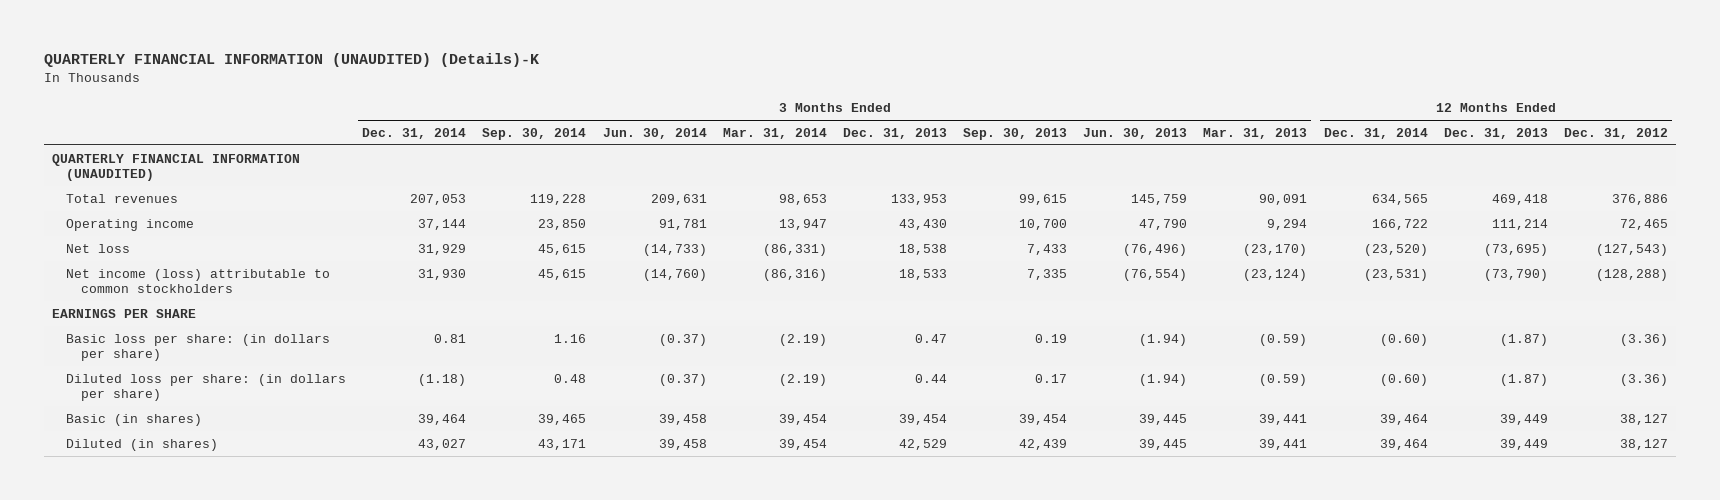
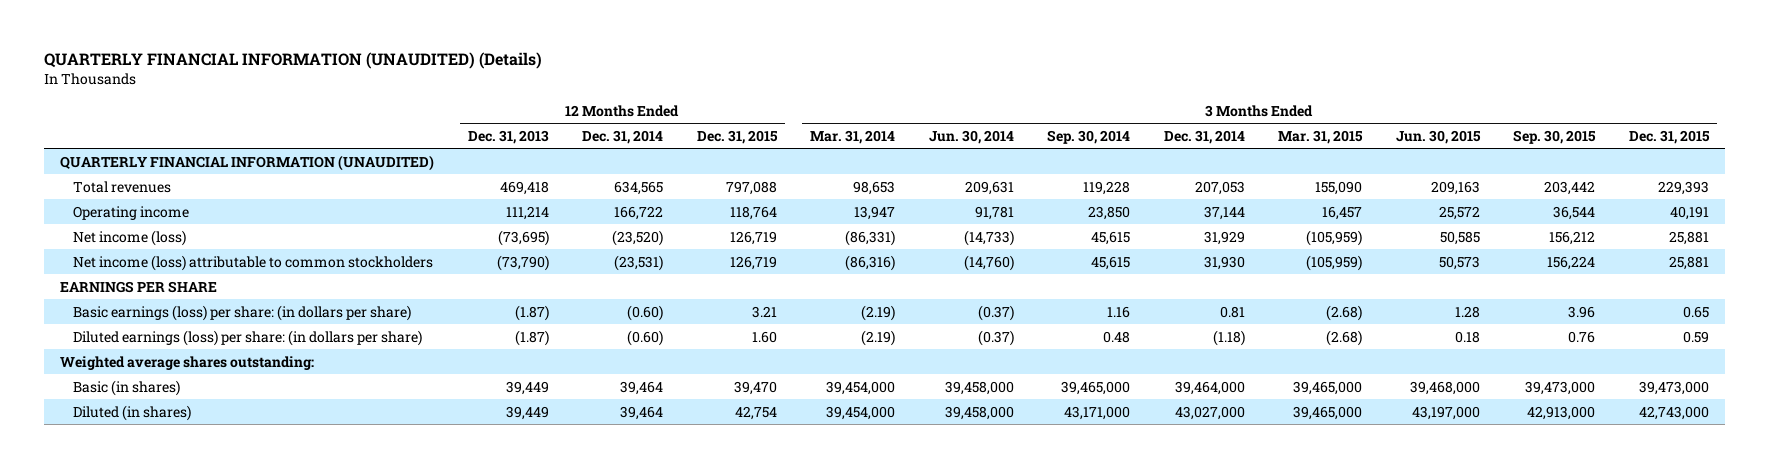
- QUARTERLY FINANCIAL INFORMATION (UNAUDITED) (Details)-K
+ QUARTERLY FINANCIAL INFORMATION (UNAUDITED) (Details)
- | 3 Months Ended Dec. 31, 2014 | 3 Months Ended Sep. 30, 2014 | 3 Months Ended Jun. 30, 2014 | 3 Months Ended Mar. 31, 2014 | 3 Months Ended Dec. 31, 2013 | 3 Months Ended Sep. 30, 2013 | 3 Months Ended Jun. 30, 2013 | 3 Months Ended Mar. 31, 2013 | 12 Months Ended Dec. 31, 2014 | 12 Months Ended Dec. 31, 2013 | 12 Months Ended Dec. 31, 2012
+ | 12 Months Ended Dec. 31, 2013 | 12 Months Ended Dec. 31, 2014 | 12 Months Ended Dec. 31, 2015 | 3 Months Ended Mar. 31, 2014 | 3 Months Ended Jun. 30, 2014 | 3 Months Ended Sep. 30, 2014 | 3 Months Ended Dec. 31, 2014 | 3 Months Ended Mar. 31, 2015 | 3 Months Ended Jun. 30, 2015 | 3 Months Ended Sep. 30, 2015 | 3 Months Ended Dec. 31, 2015
- Net loss | 31,929 | 45,615 | (14,733) | (86,331) | 18,538 | 7,433 | (76,496) | (23,170) | (23,520) | (73,695) | (127,543)
+ Net income (loss) | (73,695) | (23,520) | 126,719 | (86,331) | (14,733) | 45,615 | 31,929 | (105,959) | 50,585 | 156,212 | 25,881
- Basic loss per share: (in dollars per share) | 0.81 | 1.16 | (0.37) | (2.19) | 0.47 | 0.19 | (1.94) | (0.59) | (0.60) | (1.87) | (3.36)
- Diluted loss per share: (in dollars per share) | (1.18) | 0.48 | (0.37) | (2.19) | 0.44 | 0.17 | (1.94) | (0.59) | (0.60) | (1.87) | (3.36)
- Basic (in shares) | 39,464 | 39,465 | 39,458 | 39,454 | 39,454 | 39,454 | 39,445 | 39,441 | 39,464 | 39,449 | 38,127
- Diluted (in shares) | 43,027 | 43,171 | 39,458 | 39,454 | 42,529 | 42,439 | 39,445 | 39,441 | 39,464 | 39,449 | 38,127
+ Basic earnings (loss) per share: (in dollars per share) | (1.87) | (0.60) | 3.21 | (2.19) | (0.37) | 1.16 | 0.81 | (2.68) | 1.28 | 3.96 | 0.65
+ Diluted earnings (loss) per share: (in dollars per share) | (1.87) | (0.60) | 1.60 | (2.19) | (0.37) | 0.48 | (1.18) | (2.68) | 0.18 | 0.76 | 0.59
+ Weighted average shares outstanding:
+ Basic (in shares) | 39,449 | 39,464 | 39,470 | 39,454,000 | 39,458,000 | 39,465,000 | 39,464,000 | 39,465,000 | 39,468,000 | 39,473,000 | 39,473,000
+ Diluted (in shares) | 39,449 | 39,464 | 42,754 | 39,454,000 | 39,458,000 | 43,171,000 | 43,027,000 | 39,465,000 | 43,197,000 | 42,913,000 | 42,743,000

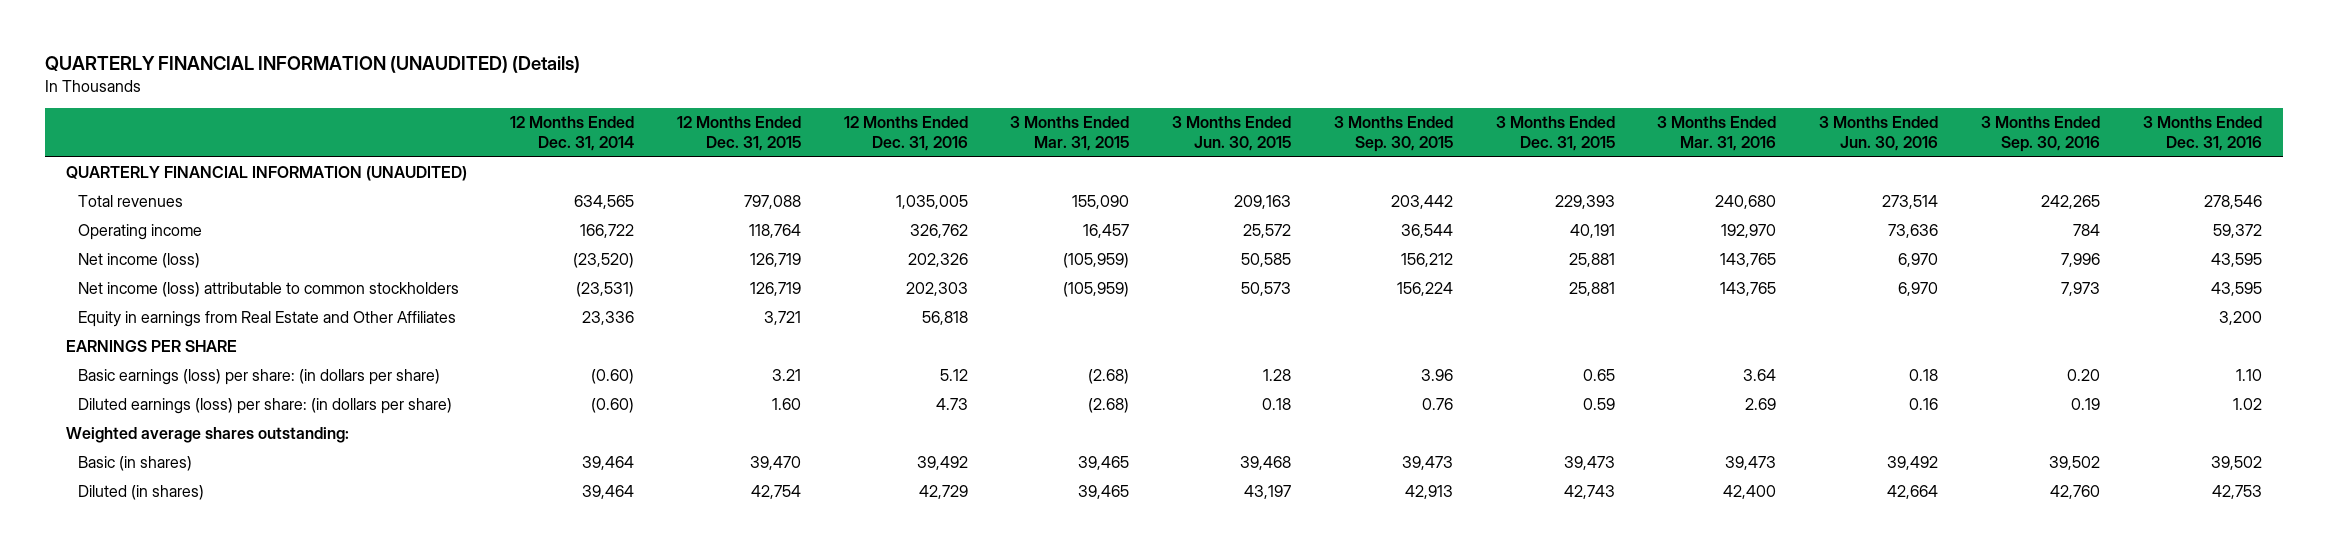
- | 12 Months Ended Dec. 31, 2013 | 12 Months Ended Dec. 31, 2014 | 12 Months Ended Dec. 31, 2015 | 3 Months Ended Mar. 31, 2014 | 3 Months Ended Jun. 30, 2014 | 3 Months Ended Sep. 30, 2014 | 3 Months Ended Dec. 31, 2014 | 3 Months Ended Mar. 31, 2015 | 3 Months Ended Jun. 30, 2015 | 3 Months Ended Sep. 30, 2015 | 3 Months Ended Dec. 31, 2015
+ | 12 Months Ended Dec. 31, 2014 | 12 Months Ended Dec. 31, 2015 | 12 Months Ended Dec. 31, 2016 | 3 Months Ended Mar. 31, 2015 | 3 Months Ended Jun. 30, 2015 | 3 Months Ended Sep. 30, 2015 | 3 Months Ended Dec. 31, 2015 | 3 Months Ended Mar. 31, 2016 | 3 Months Ended Jun. 30, 2016 | 3 Months Ended Sep. 30, 2016 | 3 Months Ended Dec. 31, 2016
+ Equity in earnings from Real Estate and Other Affiliates | 23,336 | 3,721 | 56,818 | | | | | | | | 3,200
- Basic (in shares) | 39,449 | 39,464 | 39,470 | 39,454,000 | 39,458,000 | 39,465,000 | 39,464,000 | 39,465,000 | 39,468,000 | 39,473,000 | 39,473,000
- Diluted (in shares) | 39,449 | 39,464 | 42,754 | 39,454,000 | 39,458,000 | 43,171,000 | 43,027,000 | 39,465,000 | 43,197,000 | 42,913,000 | 42,743,000
+ Basic (in shares) | 39,464 | 39,470 | 39,492 | 39,465 | 39,468 | 39,473 | 39,473 | 39,473 | 39,492 | 39,502 | 39,502
+ Diluted (in shares) | 39,464 | 42,754 | 42,729 | 39,465 | 43,197 | 42,913 | 42,743 | 42,400 | 42,664 | 42,760 | 42,753

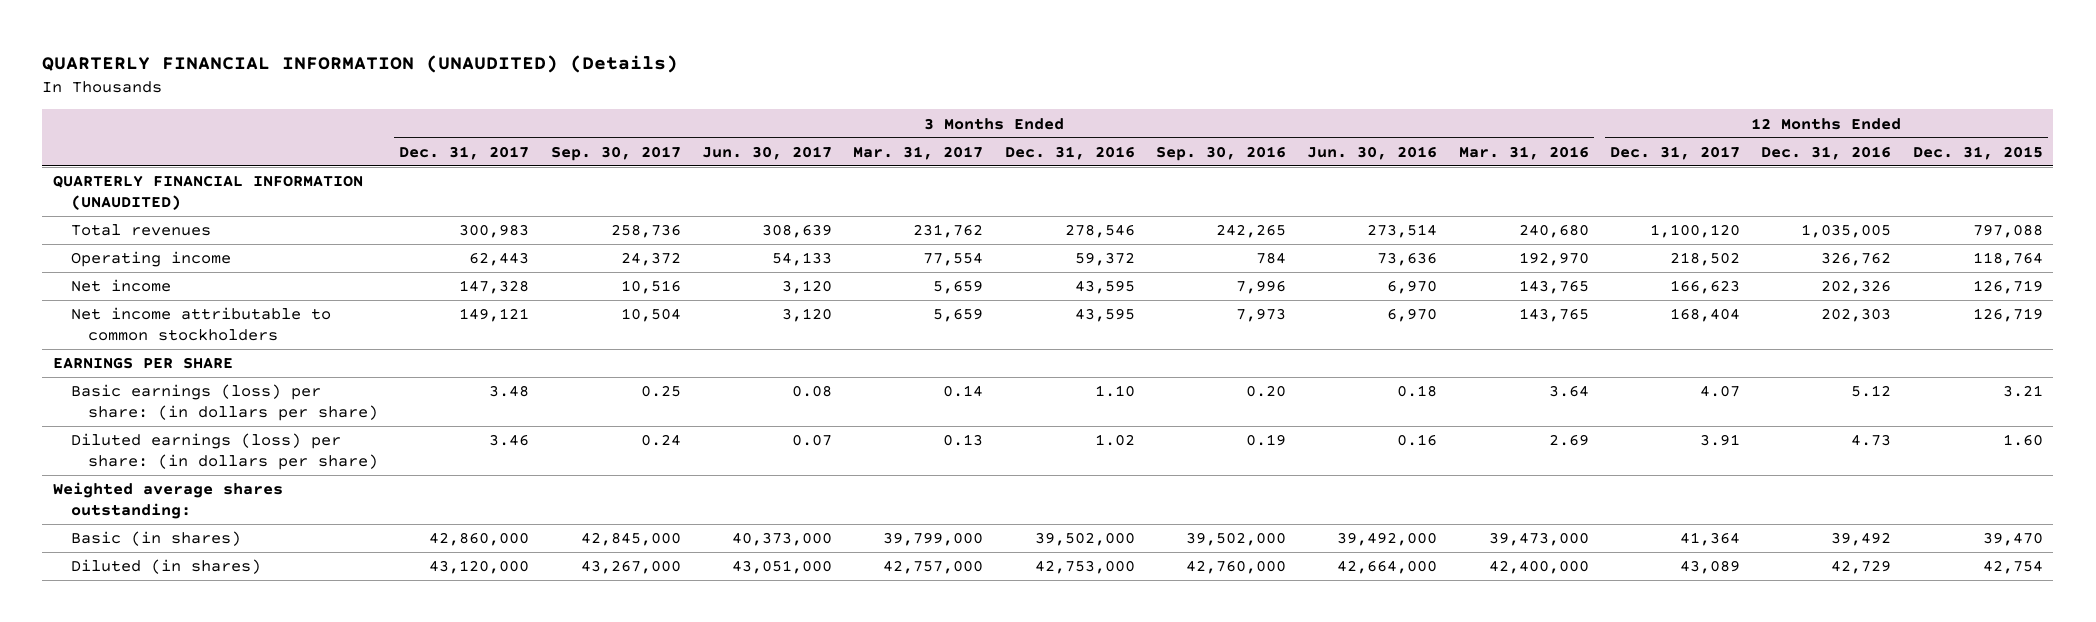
- | 12 Months Ended Dec. 31, 2014 | 12 Months Ended Dec. 31, 2015 | 12 Months Ended Dec. 31, 2016 | 3 Months Ended Mar. 31, 2015 | 3 Months Ended Jun. 30, 2015 | 3 Months Ended Sep. 30, 2015 | 3 Months Ended Dec. 31, 2015 | 3 Months Ended Mar. 31, 2016 | 3 Months Ended Jun. 30, 2016 | 3 Months Ended Sep. 30, 2016 | 3 Months Ended Dec. 31, 2016
+ | 3 Months Ended Dec. 31, 2017 | 3 Months Ended Sep. 30, 2017 | 3 Months Ended Jun. 30, 2017 | 3 Months Ended Mar. 31, 2017 | 3 Months Ended Dec. 31, 2016 | 3 Months Ended Sep. 30, 2016 | 3 Months Ended Jun. 30, 2016 | 3 Months Ended Mar. 31, 2016 | 12 Months Ended Dec. 31, 2017 | 12 Months Ended Dec. 31, 2016 | 12 Months Ended Dec. 31, 2015
- Net income (loss) | (23,520) | 126,719 | 202,326 | (105,959) | 50,585 | 156,212 | 25,881 | 143,765 | 6,970 | 7,996 | 43,595
- Net income (loss) attributable to common stockholders | (23,531) | 126,719 | 202,303 | (105,959) | 50,573 | 156,224 | 25,881 | 143,765 | 6,970 | 7,973 | 43,595
- Equity in earnings from Real Estate and Other Affiliates | 23,336 | 3,721 | 56,818 | | | | | | | | 3,200
+ Net income | 147,328 | 10,516 | 3,120 | 5,659 | 43,595 | 7,996 | 6,970 | 143,765 | 166,623 | 202,326 | 126,719
+ Net income attributable to common stockholders | 149,121 | 10,504 | 3,120 | 5,659 | 43,595 | 7,973 | 6,970 | 143,765 | 168,404 | 202,303 | 126,719
- Basic (in shares) | 39,464 | 39,470 | 39,492 | 39,465 | 39,468 | 39,473 | 39,473 | 39,473 | 39,492 | 39,502 | 39,502
- Diluted (in shares) | 39,464 | 42,754 | 42,729 | 39,465 | 43,197 | 42,913 | 42,743 | 42,400 | 42,664 | 42,760 | 42,753
+ Basic (in shares) | 42,860,000 | 42,845,000 | 40,373,000 | 39,799,000 | 39,502,000 | 39,502,000 | 39,492,000 | 39,473,000 | 41,364 | 39,492 | 39,470
+ Diluted (in shares) | 43,120,000 | 43,267,000 | 43,051,000 | 42,757,000 | 42,753,000 | 42,760,000 | 42,664,000 | 42,400,000 | 43,089 | 42,729 | 42,754

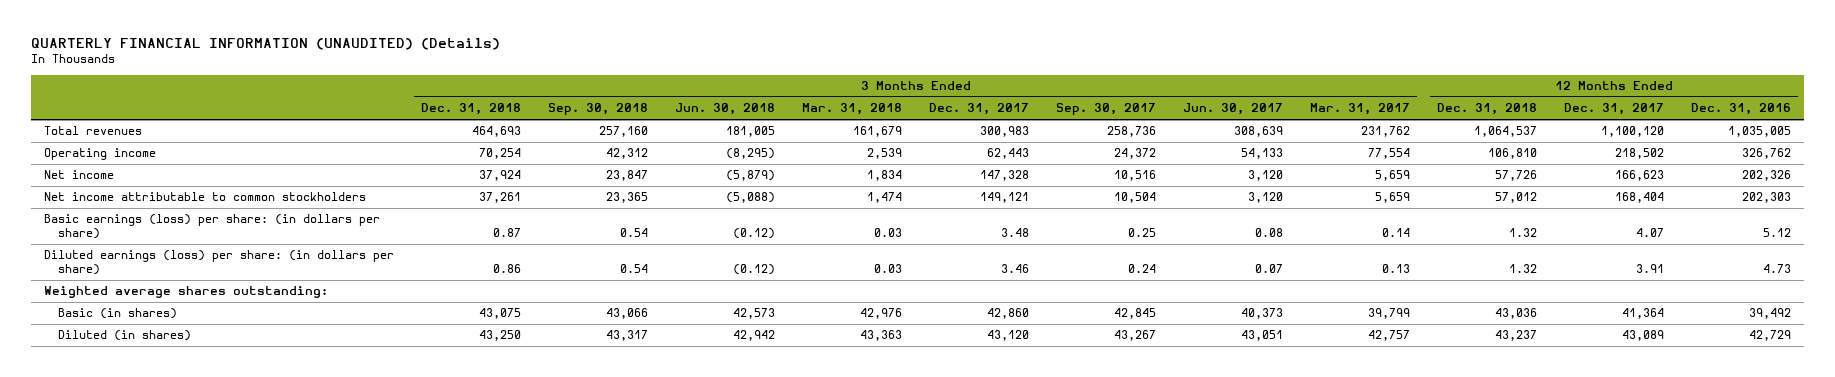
- | 3 Months Ended Dec. 31, 2017 | 3 Months Ended Sep. 30, 2017 | 3 Months Ended Jun. 30, 2017 | 3 Months Ended Mar. 31, 2017 | 3 Months Ended Dec. 31, 2016 | 3 Months Ended Sep. 30, 2016 | 3 Months Ended Jun. 30, 2016 | 3 Months Ended Mar. 31, 2016 | 12 Months Ended Dec. 31, 2017 | 12 Months Ended Dec. 31, 2016 | 12 Months Ended Dec. 31, 2015
+ | 3 Months Ended Dec. 31, 2018 | 3 Months Ended Sep. 30, 2018 | 3 Months Ended Jun. 30, 2018 | 3 Months Ended Mar. 31, 2018 | 3 Months Ended Dec. 31, 2017 | 3 Months Ended Sep. 30, 2017 | 3 Months Ended Jun. 30, 2017 | 3 Months Ended Mar. 31, 2017 | 12 Months Ended Dec. 31, 2018 | 12 Months Ended Dec. 31, 2017 | 12 Months Ended Dec. 31, 2016
- QUARTERLY FINANCIAL INFORMATION (UNAUDITED)
- EARNINGS PER SHARE
- Basic (in shares) | 42,860,000 | 42,845,000 | 40,373,000 | 39,799,000 | 39,502,000 | 39,502,000 | 39,492,000 | 39,473,000 | 41,364 | 39,492 | 39,470
- Diluted (in shares) | 43,120,000 | 43,267,000 | 43,051,000 | 42,757,000 | 42,753,000 | 42,760,000 | 42,664,000 | 42,400,000 | 43,089 | 42,729 | 42,754
+ Basic (in shares) | 43,075 | 43,066 | 42,573 | 42,976 | 42,860 | 42,845 | 40,373 | 39,799 | 43,036 | 41,364 | 39,492
+ Diluted (in shares) | 43,250 | 43,317 | 42,942 | 43,363 | 43,120 | 43,267 | 43,051 | 42,757 | 43,237 | 43,089 | 42,729

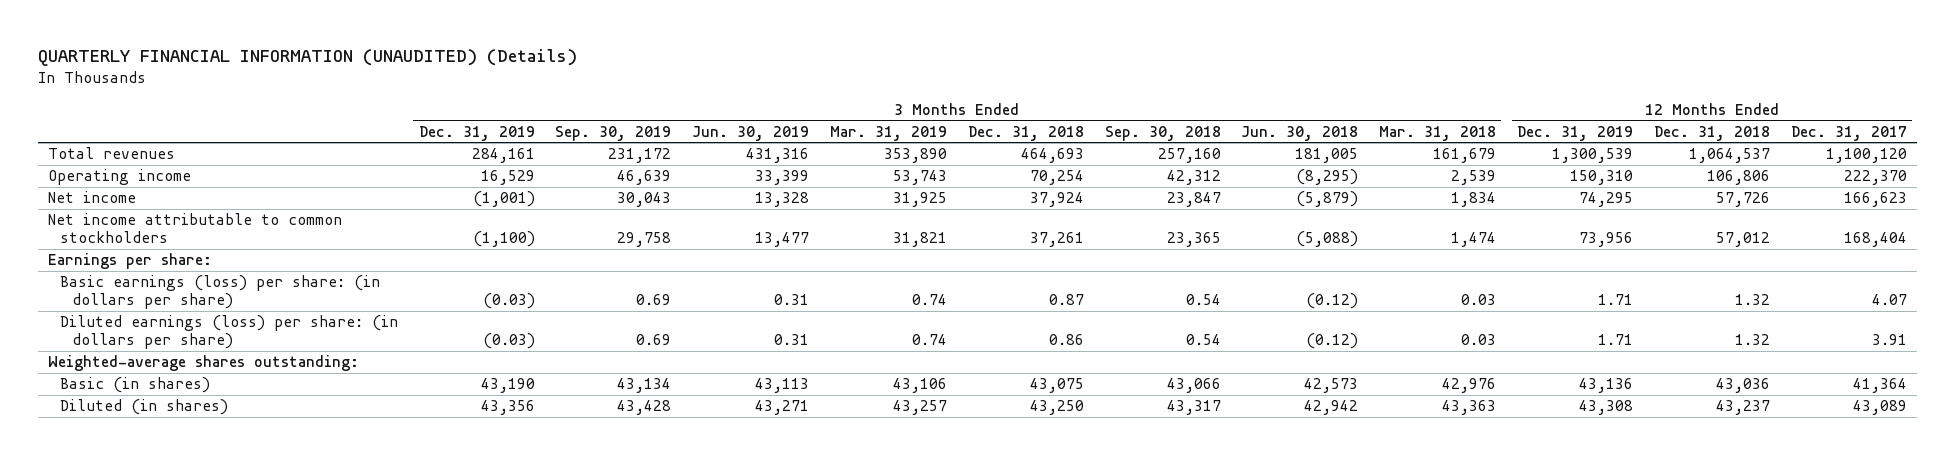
- | 3 Months Ended Dec. 31, 2018 | 3 Months Ended Sep. 30, 2018 | 3 Months Ended Jun. 30, 2018 | 3 Months Ended Mar. 31, 2018 | 3 Months Ended Dec. 31, 2017 | 3 Months Ended Sep. 30, 2017 | 3 Months Ended Jun. 30, 2017 | 3 Months Ended Mar. 31, 2017 | 12 Months Ended Dec. 31, 2018 | 12 Months Ended Dec. 31, 2017 | 12 Months Ended Dec. 31, 2016
+ | 3 Months Ended Dec. 31, 2019 | 3 Months Ended Sep. 30, 2019 | 3 Months Ended Jun. 30, 2019 | 3 Months Ended Mar. 31, 2019 | 3 Months Ended Dec. 31, 2018 | 3 Months Ended Sep. 30, 2018 | 3 Months Ended Jun. 30, 2018 | 3 Months Ended Mar. 31, 2018 | 12 Months Ended Dec. 31, 2019 | 12 Months Ended Dec. 31, 2018 | 12 Months Ended Dec. 31, 2017
- Operating income | 70,254 | 42,312 | (8,295) | 2,539 | 62,443 | 24,372 | 54,133 | 77,554 | 106,810 | 218,502 | 326,762
+ Operating income | 16,529 | 46,639 | 33,399 | 53,743 | 70,254 | 42,312 | (8,295) | 2,539 | 150,310 | 106,806 | 222,370
+ Earnings per share:
- Weighted average shares outstanding:
+ Weighted-average shares outstanding:

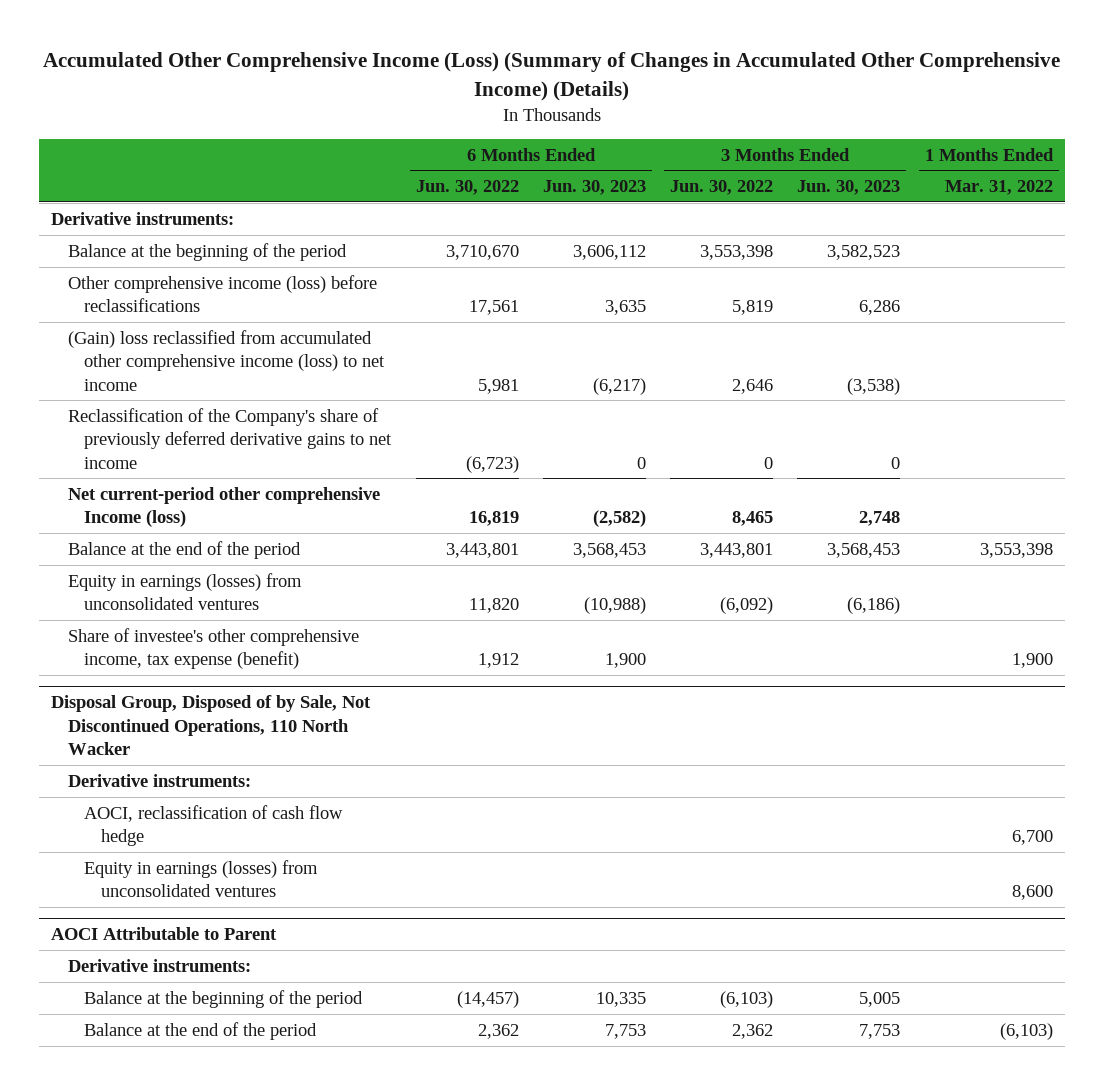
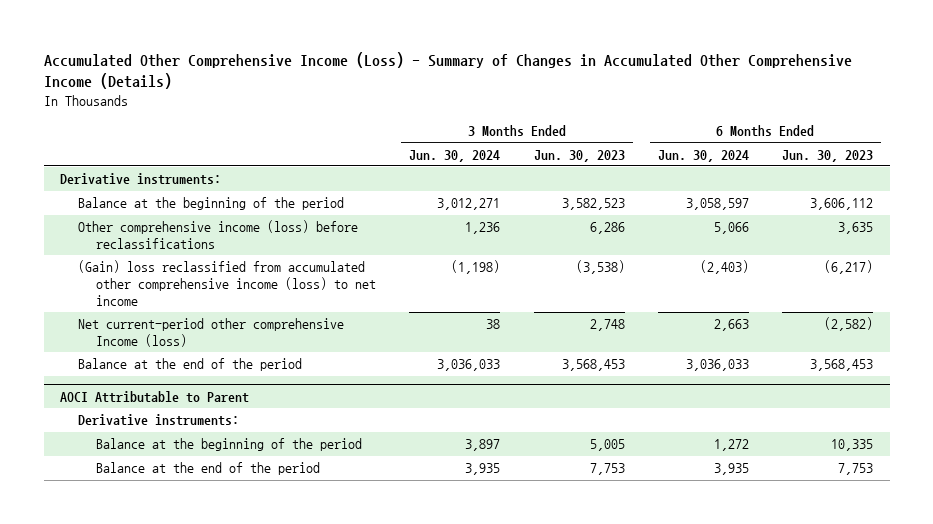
- Accumulated Other Comprehensive Income (Loss) (Summary of Changes in Accumulated Other Comprehensive Income) (Details)
+ Accumulated Other Comprehensive Income (Loss) - Summary of Changes in Accumulated Other Comprehensive Income (Details)
- | 6 Months Ended Jun. 30, 2022 | 6 Months Ended Jun. 30, 2023 | 3 Months Ended Jun. 30, 2022 | 3 Months Ended Jun. 30, 2023 | 1 Months Ended Mar. 31, 2022
+ | 3 Months Ended Jun. 30, 2024 | 3 Months Ended Jun. 30, 2023 | 6 Months Ended Jun. 30, 2024 | 6 Months Ended Jun. 30, 2023
- Reclassification of the Company's share of previously deferred derivative gains to net income | (6,723) | 0 | 0 | 0 |
- Equity in earnings (losses) from unconsolidated ventures | 11,820 | (10,988) | (6,092) | (6,186) |
- Share of investee's other comprehensive income, tax expense (benefit) | 1,912 | 1,900 | | | 1,900
- Disposal Group, Disposed of by Sale, Not Discontinued Operations, 110 North Wacker
- Derivative instruments:
- AOCI, reclassification of cash flow hedge | | | | | 6,700
- Equity in earnings (losses) from unconsolidated ventures | | | | | 8,600

